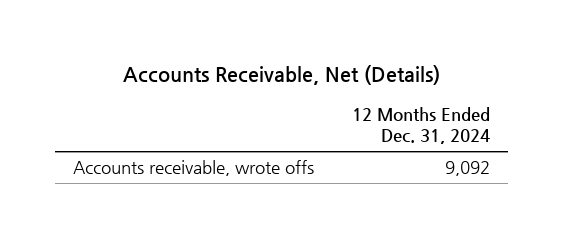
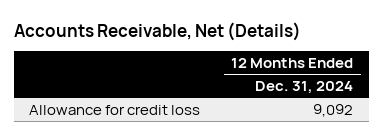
- Accounts receivable, wrote offs | 9,092
+ Allowance for credit loss | 9,092

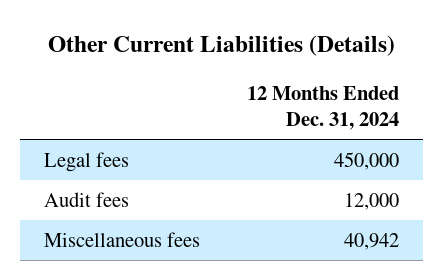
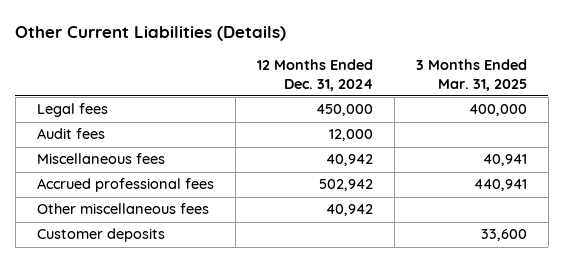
- | 12 Months Ended Dec. 31, 2024
+ | 12 Months Ended Dec. 31, 2024 | 3 Months Ended Mar. 31, 2025
+ Accrued professional fees | 502,942 | 440,941
+ Other miscellaneous fees | 40,942 |
+ Customer deposits | | 33,600

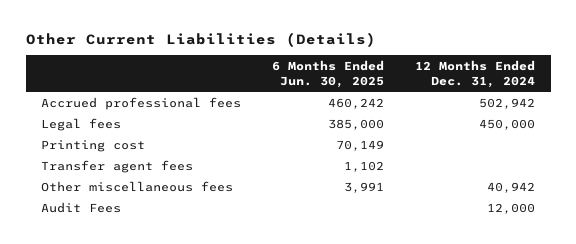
- | 12 Months Ended Dec. 31, 2024 | 3 Months Ended Mar. 31, 2025
+ | 6 Months Ended Jun. 30, 2025 | 12 Months Ended Dec. 31, 2024
- Audit fees | 12,000 |
- Miscellaneous fees | 40,942 | 40,941
moved down: Legal fees | 385,000 | 450,000
+ Printing cost | 70,149 |
+ Transfer agent fees | 1,102 |
- Customer deposits | | 33,600
+ Audit Fees | | 12,000

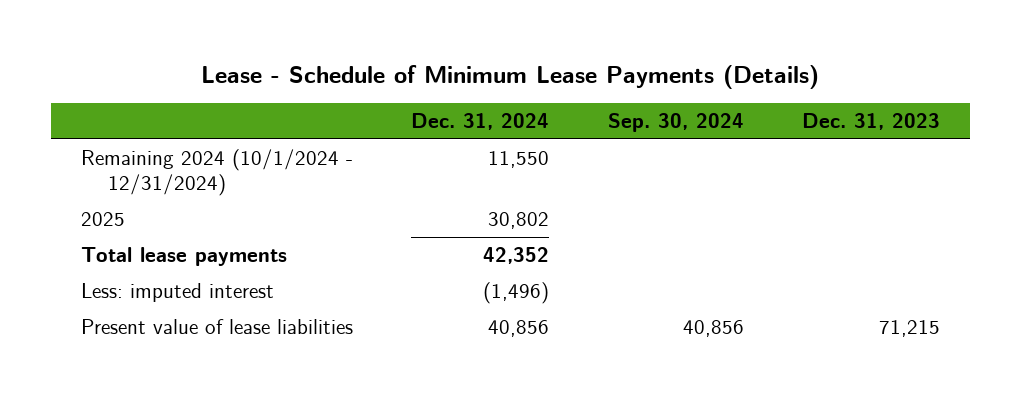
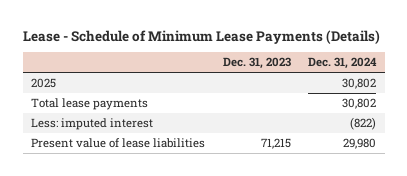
- | Dec. 31, 2024 | Sep. 30, 2024 | Dec. 31, 2023
+ | Dec. 31, 2023 | Dec. 31, 2024
- Remaining 2024 (10/1/2024 - 12/31/2024) | 11,550 | |
- Total lease payments | 42,352 | |
- Less: imputed interest | (1,496) | |
- Present value of lease liabilities | 40,856 | 40,856 | 71,215
+ Total lease payments | | 30,802
+ Less: imputed interest | | (822)
+ Present value of lease liabilities | 71,215 | 29,980

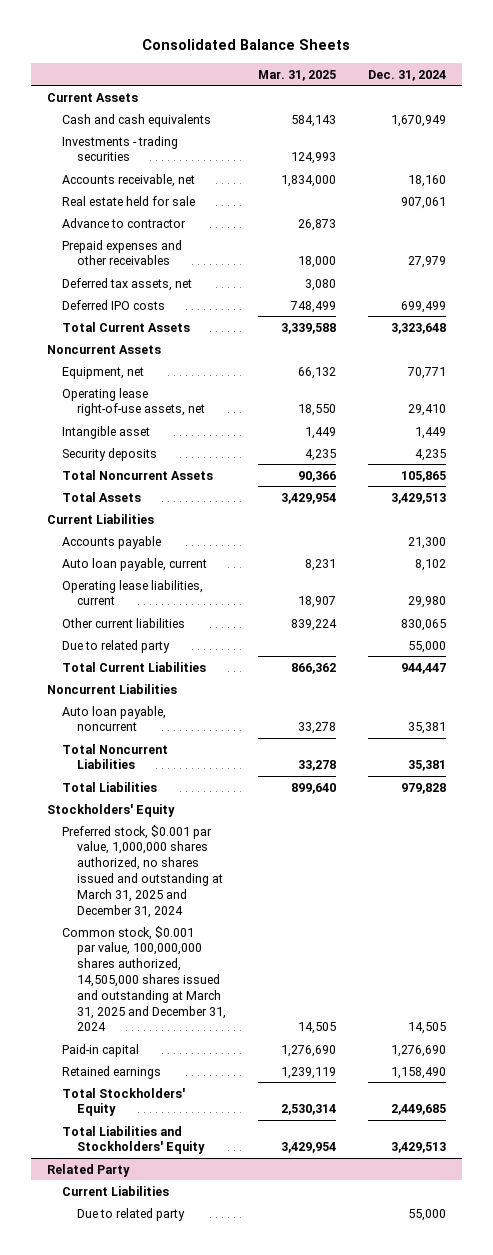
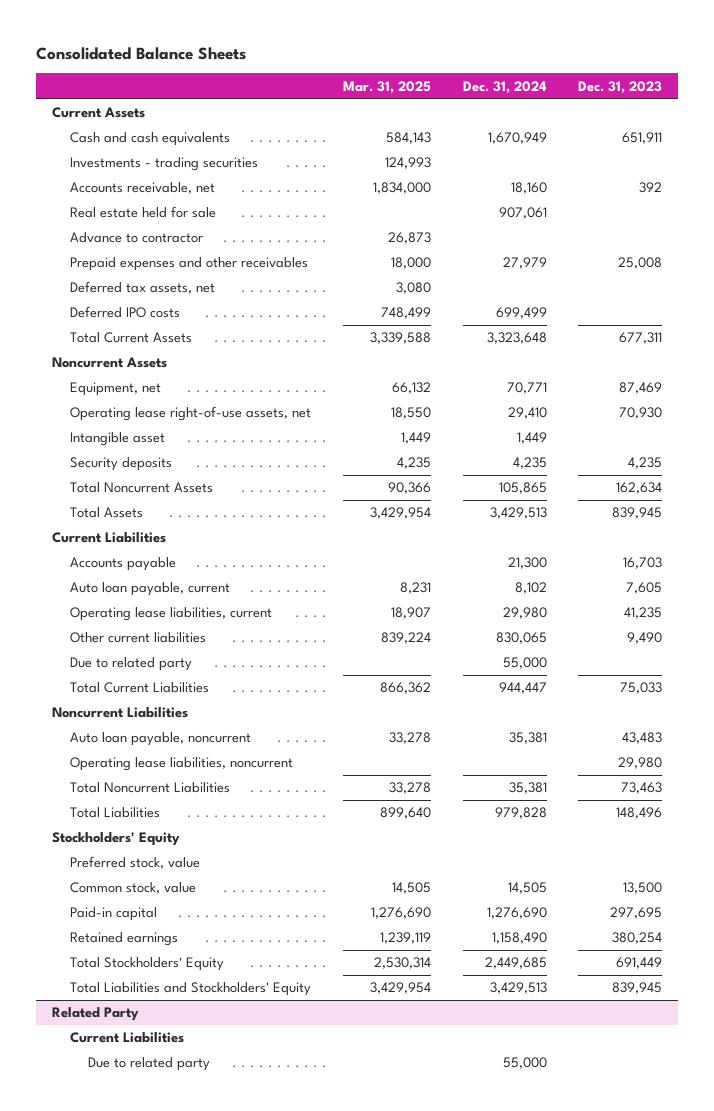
- | Mar. 31, 2025 | Dec. 31, 2024
+ | Mar. 31, 2025 | Dec. 31, 2024 | Dec. 31, 2023
+ Operating lease liabilities, noncurrent | | | 29,980
- Preferred stock, $0.001 par value, 1,000,000 shares authorized, no shares issued and outstanding at March 31, 2025 and December 31, 2024
- Common stock, $0.001 par value, 100,000,000 shares authorized, 14,505,000 shares issued and outstanding at March 31, 2025 and December 31, 2024 | 14,505 | 14,505
+ Preferred stock, value
+ Common stock, value | 14,505 | 14,505 | 13,500

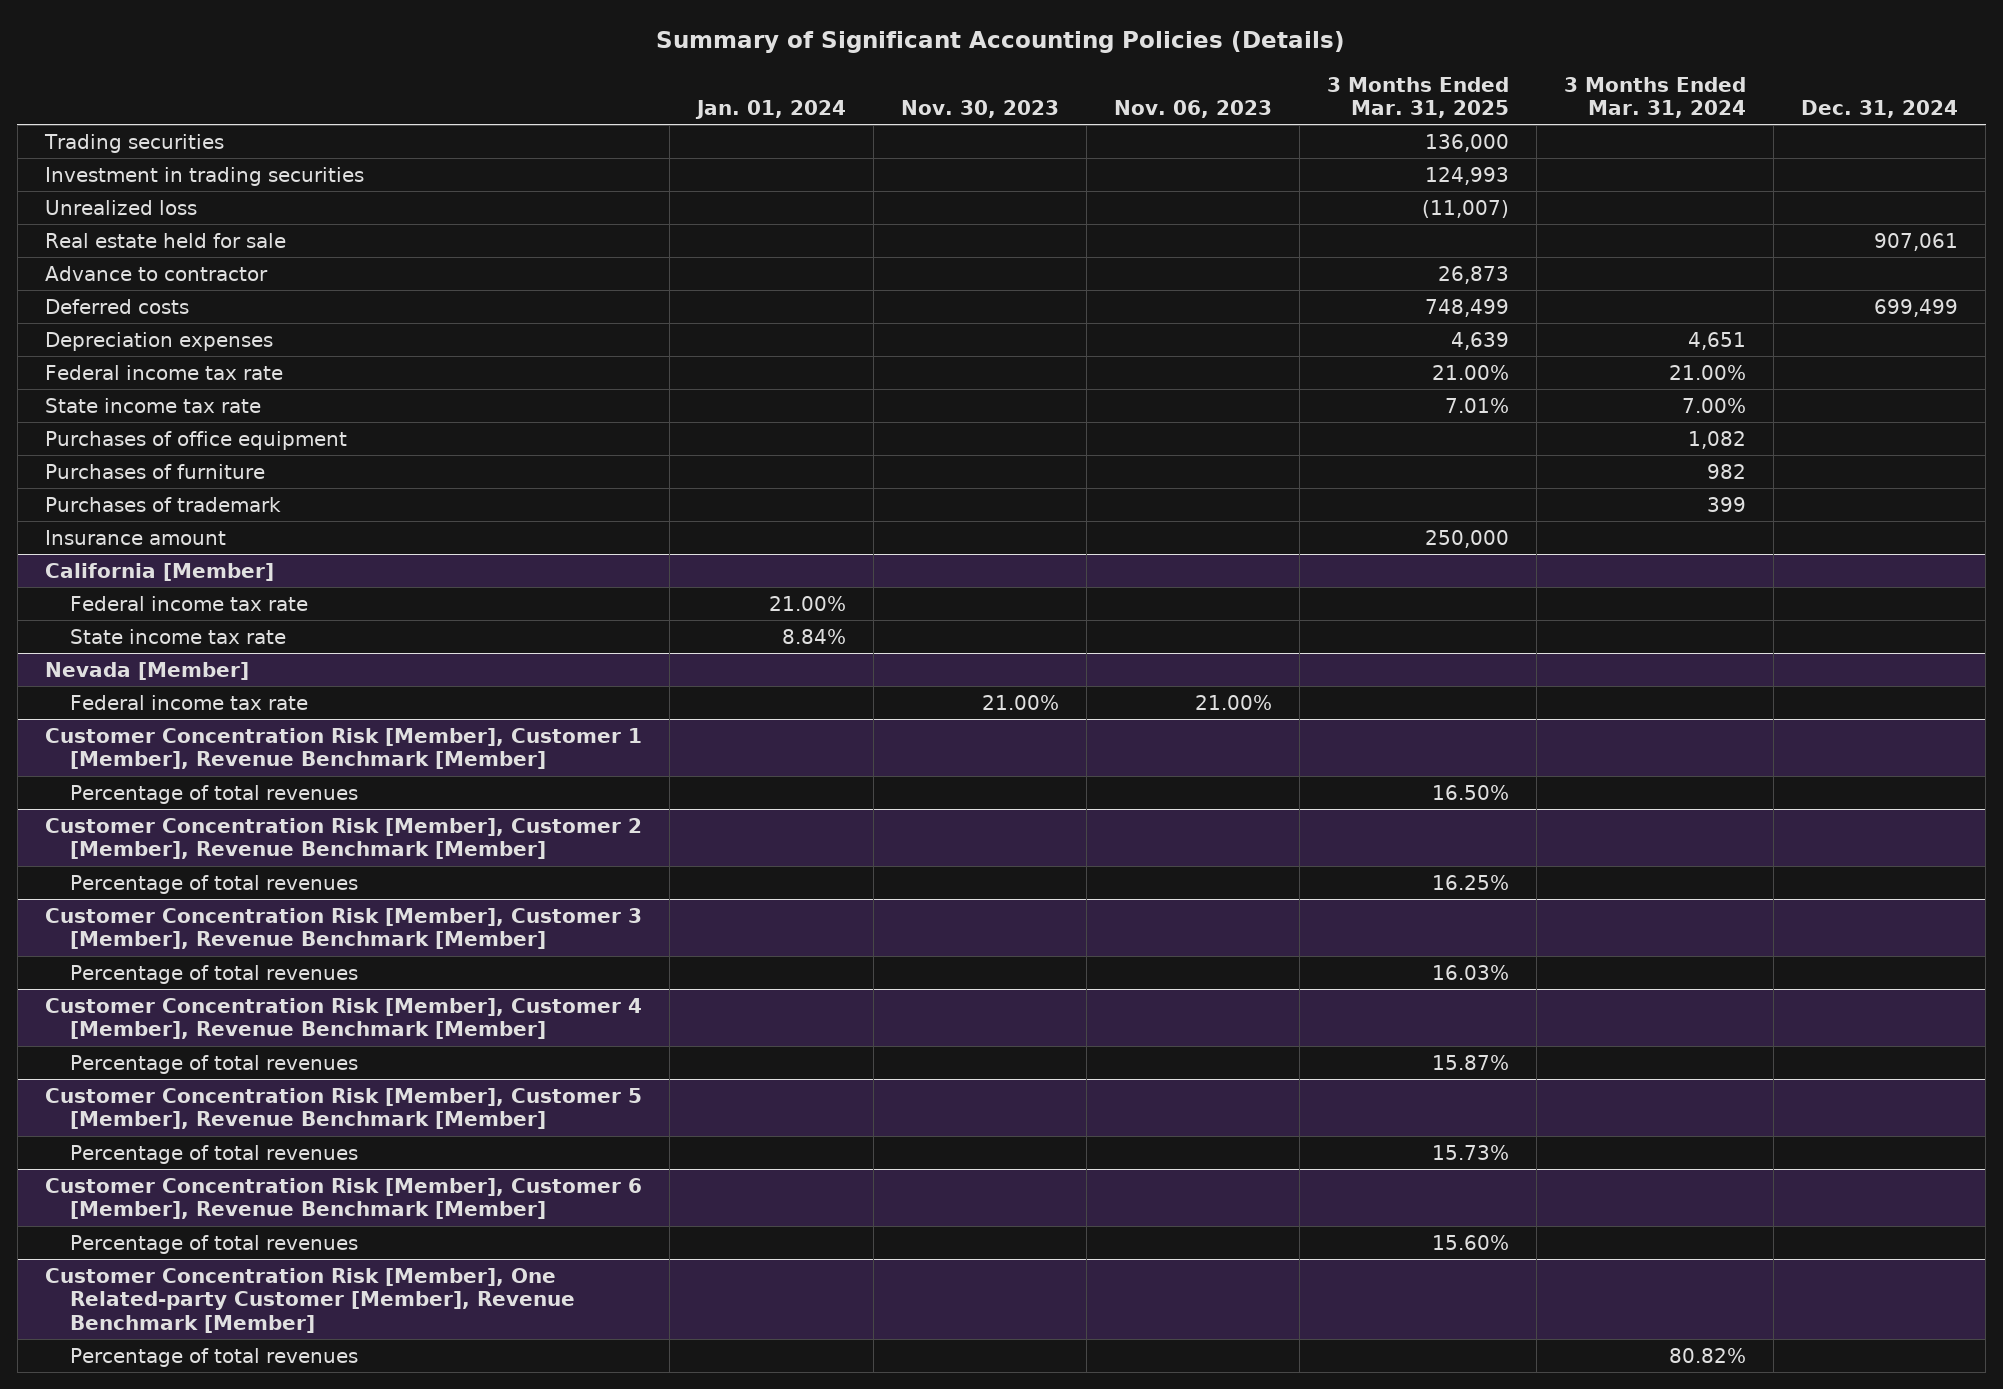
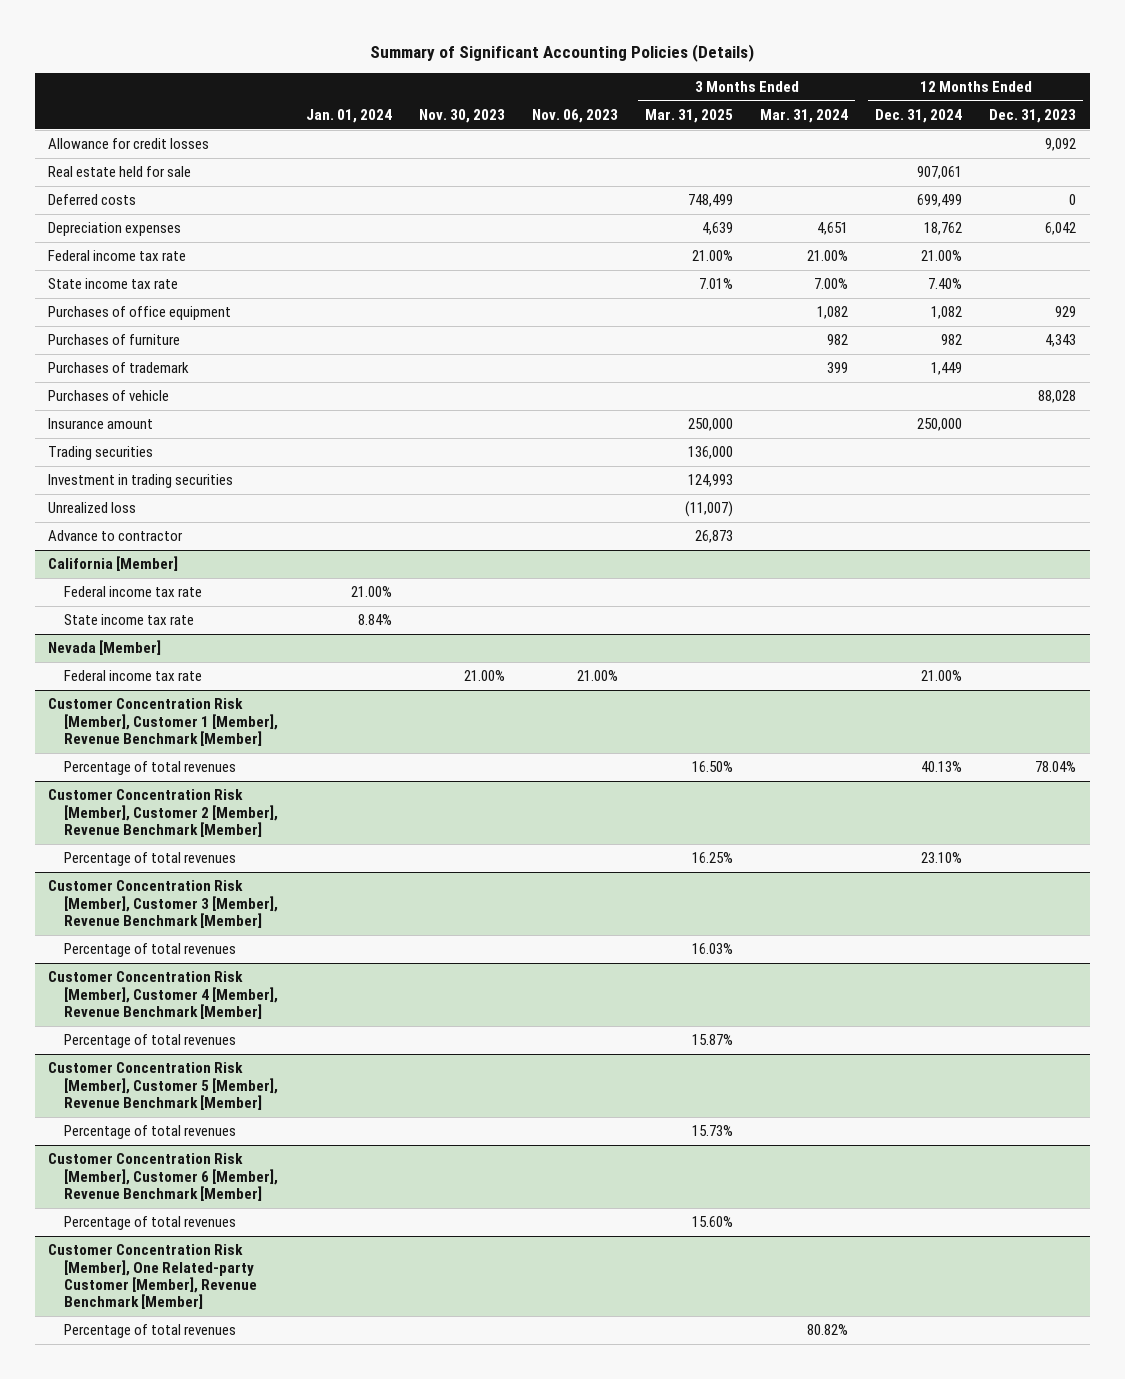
- | Jan. 01, 2024 | Nov. 30, 2023 | Nov. 06, 2023 | 3 Months Ended Mar. 31, 2025 | 3 Months Ended Mar. 31, 2024 | Dec. 31, 2024
+ | Jan. 01, 2024 | Nov. 30, 2023 | Nov. 06, 2023 | 3 Months Ended Mar. 31, 2025 | 3 Months Ended Mar. 31, 2024 | 12 Months Ended Dec. 31, 2024 | 12 Months Ended Dec. 31, 2023
+ Allowance for credit losses | | | | | | | 9,092
+ Purchases of vehicle | | | | | | | 88,028
moved down: Trading securities | | | | 136,000 | | |
moved down: Investment in trading securities | | | | 124,993 | | |
moved down: Unrealized loss | | | | (11,007) | | |
moved down: Advance to contractor | | | | 26,873 | | |

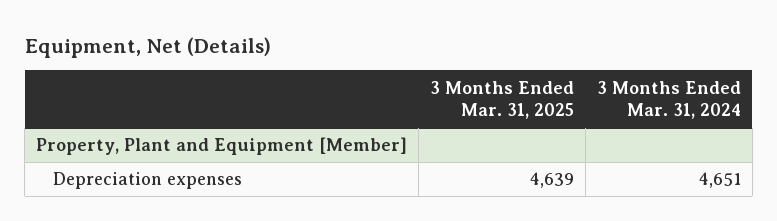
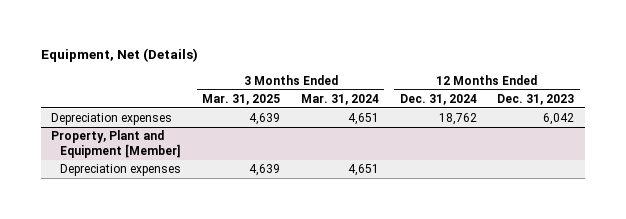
- | 3 Months Ended Mar. 31, 2025 | 3 Months Ended Mar. 31, 2024
+ | 3 Months Ended Mar. 31, 2025 | 3 Months Ended Mar. 31, 2024 | 12 Months Ended Dec. 31, 2024 | 12 Months Ended Dec. 31, 2023
+ Depreciation expenses | 4,639 | 4,651 | 18,762 | 6,042

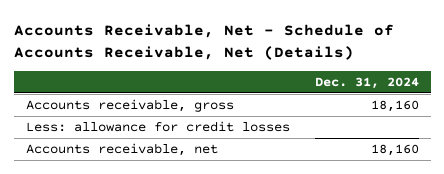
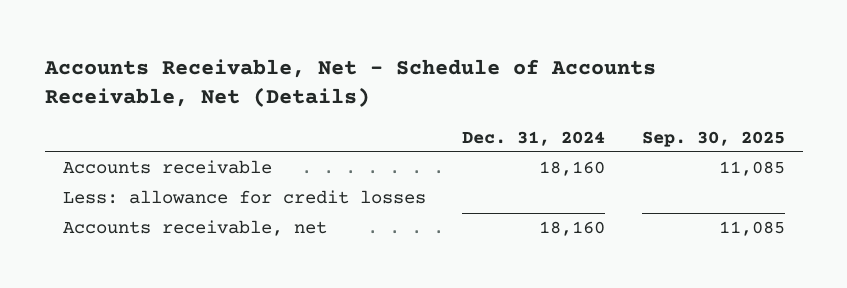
- | Dec. 31, 2024
+ | Dec. 31, 2024 | Sep. 30, 2025
- Accounts receivable, gross | 18,160
+ Accounts receivable | 18,160 | 11,085

